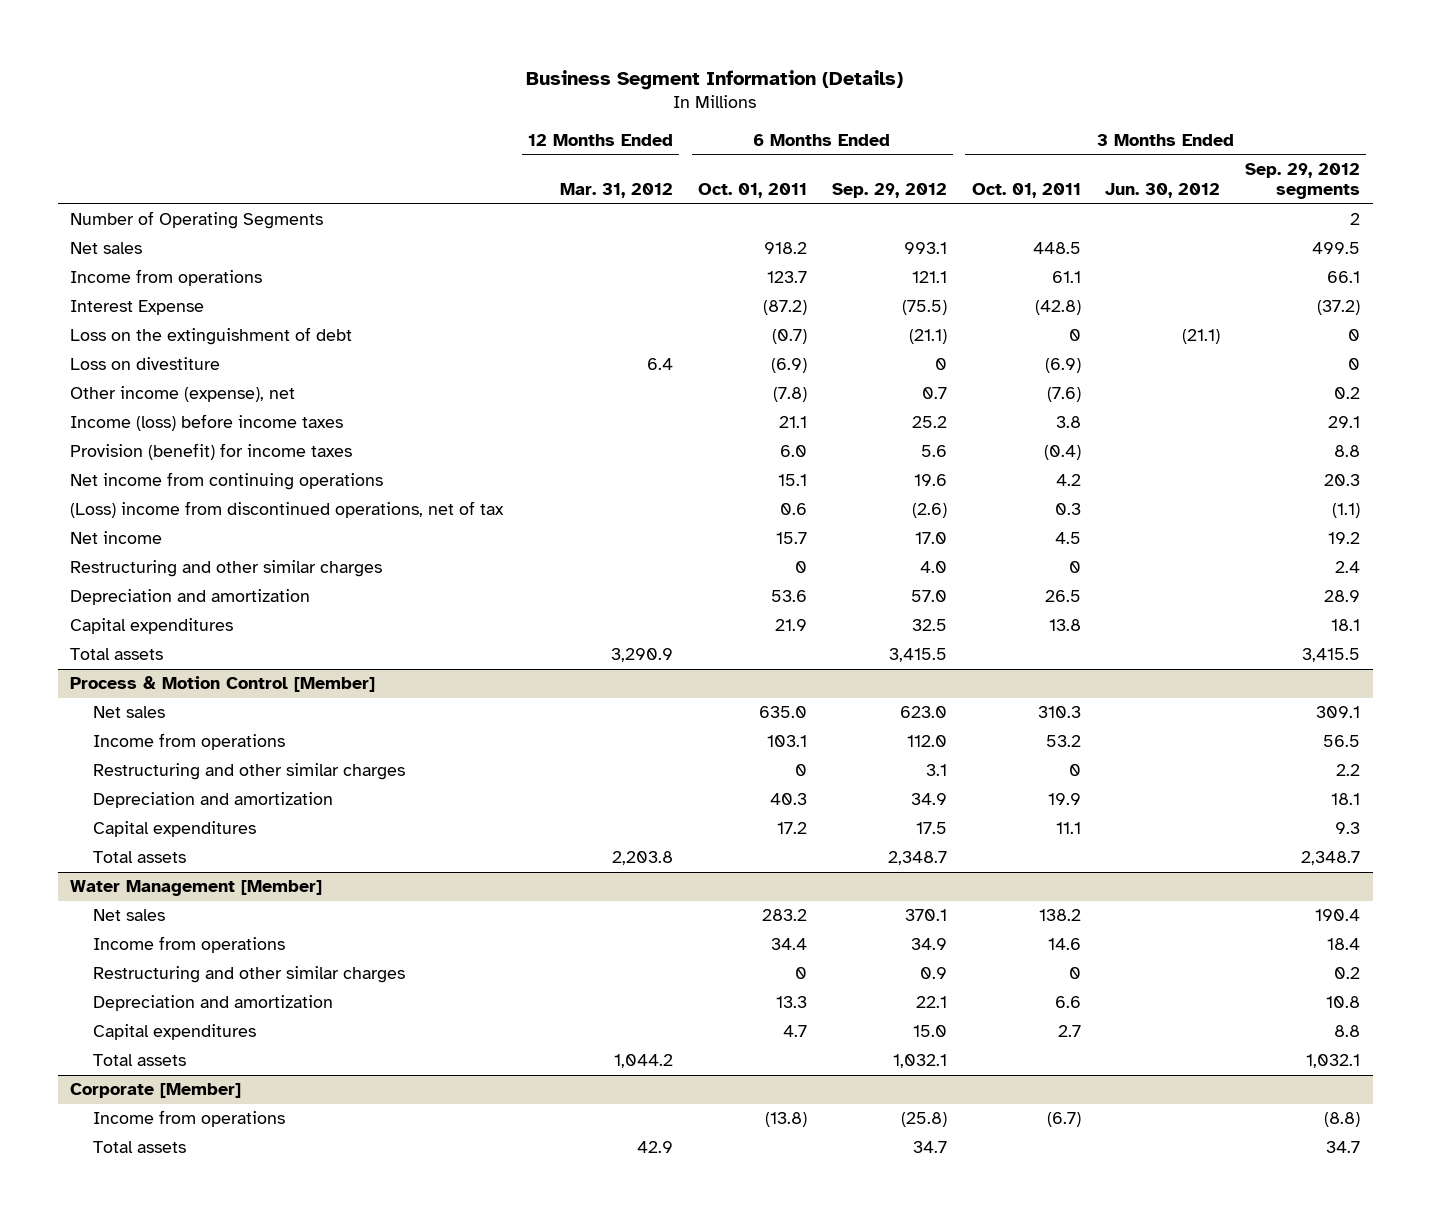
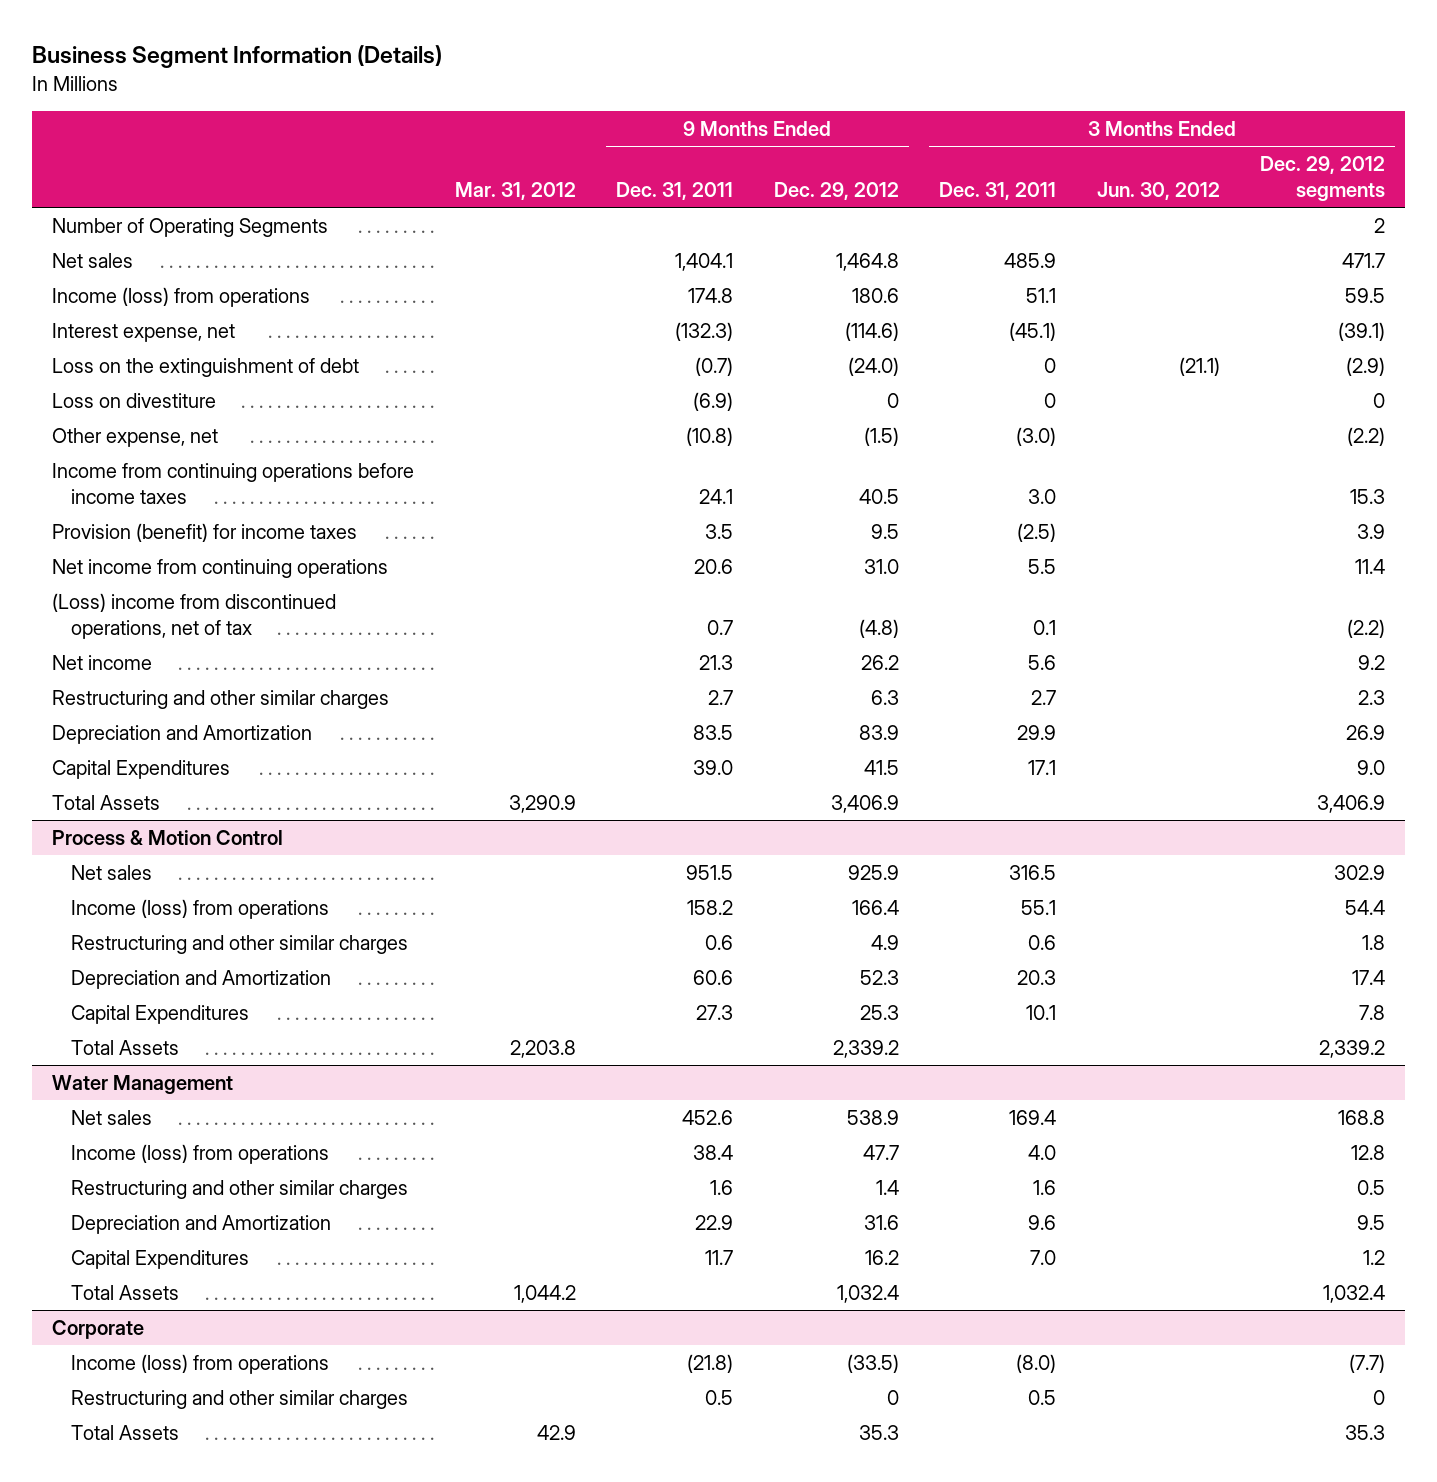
- | 12 Months Ended Mar. 31, 2012 | 6 Months Ended Oct. 01, 2011 | 6 Months Ended Sep. 29, 2012 | 3 Months Ended Oct. 01, 2011 | 3 Months Ended Jun. 30, 2012 | 3 Months Ended Sep. 29, 2012 segments
+ | Mar. 31, 2012 | 9 Months Ended Dec. 31, 2011 | 9 Months Ended Dec. 29, 2012 | 3 Months Ended Dec. 31, 2011 | 3 Months Ended Jun. 30, 2012 | 3 Months Ended Dec. 29, 2012 segments
- Income from operations | | 123.7 | 121.1 | 61.1 | | 66.1
- Interest Expense | | (87.2) | (75.5) | (42.8) | | (37.2)
+ Income (loss) from operations | | 174.8 | 180.6 | 51.1 | | 59.5
+ Interest expense, net | | (132.3) | (114.6) | (45.1) | | (39.1)
- Other income (expense), net | | (7.8) | 0.7 | (7.6) | | 0.2
- Income (loss) before income taxes | | 21.1 | 25.2 | 3.8 | | 29.1
+ Other expense, net | | (10.8) | (1.5) | (3.0) | | (2.2)
+ Income from continuing operations before income taxes | | 24.1 | 40.5 | 3.0 | | 15.3
- Depreciation and amortization | | 53.6 | 57.0 | 26.5 | | 28.9
- Capital expenditures | | 21.9 | 32.5 | 13.8 | | 18.1
- Total assets | 3,290.9 | | 3,415.5 | | | 3,415.5
- Process & Motion Control [Member]
+ Depreciation and Amortization | | 83.5 | 83.9 | 29.9 | | 26.9
+ Capital Expenditures | | 39.0 | 41.5 | 17.1 | | 9.0
+ Total Assets | 3,290.9 | | 3,406.9 | | | 3,406.9
+ Process & Motion Control
- Income from operations | | 103.1 | 112.0 | 53.2 | | 56.5
+ Income (loss) from operations | | 158.2 | 166.4 | 55.1 | | 54.4
- Depreciation and amortization | | 40.3 | 34.9 | 19.9 | | 18.1
- Capital expenditures | | 17.2 | 17.5 | 11.1 | | 9.3
- Total assets | 2,203.8 | | 2,348.7 | | | 2,348.7
- Water Management [Member]
+ Depreciation and Amortization | | 60.6 | 52.3 | 20.3 | | 17.4
+ Capital Expenditures | | 27.3 | 25.3 | 10.1 | | 7.8
+ Total Assets | 2,203.8 | | 2,339.2 | | | 2,339.2
+ Water Management
- Income from operations | | 34.4 | 34.9 | 14.6 | | 18.4
+ Income (loss) from operations | | 38.4 | 47.7 | 4.0 | | 12.8
- Depreciation and amortization | | 13.3 | 22.1 | 6.6 | | 10.8
- Capital expenditures | | 4.7 | 15.0 | 2.7 | | 8.8
- Total assets | 1,044.2 | | 1,032.1 | | | 1,032.1
- Corporate [Member]
- Income from operations | | (13.8) | (25.8) | (6.7) | | (8.8)
- Total assets | 42.9 | | 34.7 | | | 34.7
+ Depreciation and Amortization | | 22.9 | 31.6 | 9.6 | | 9.5
+ Capital Expenditures | | 11.7 | 16.2 | 7.0 | | 1.2
+ Total Assets | 1,044.2 | | 1,032.4 | | | 1,032.4
+ Corporate
+ Income (loss) from operations | | (21.8) | (33.5) | (8.0) | | (7.7)
+ Restructuring and other similar charges | | 0.5 | 0 | 0.5 | | 0
+ Total Assets | 42.9 | | 35.3 | | | 35.3

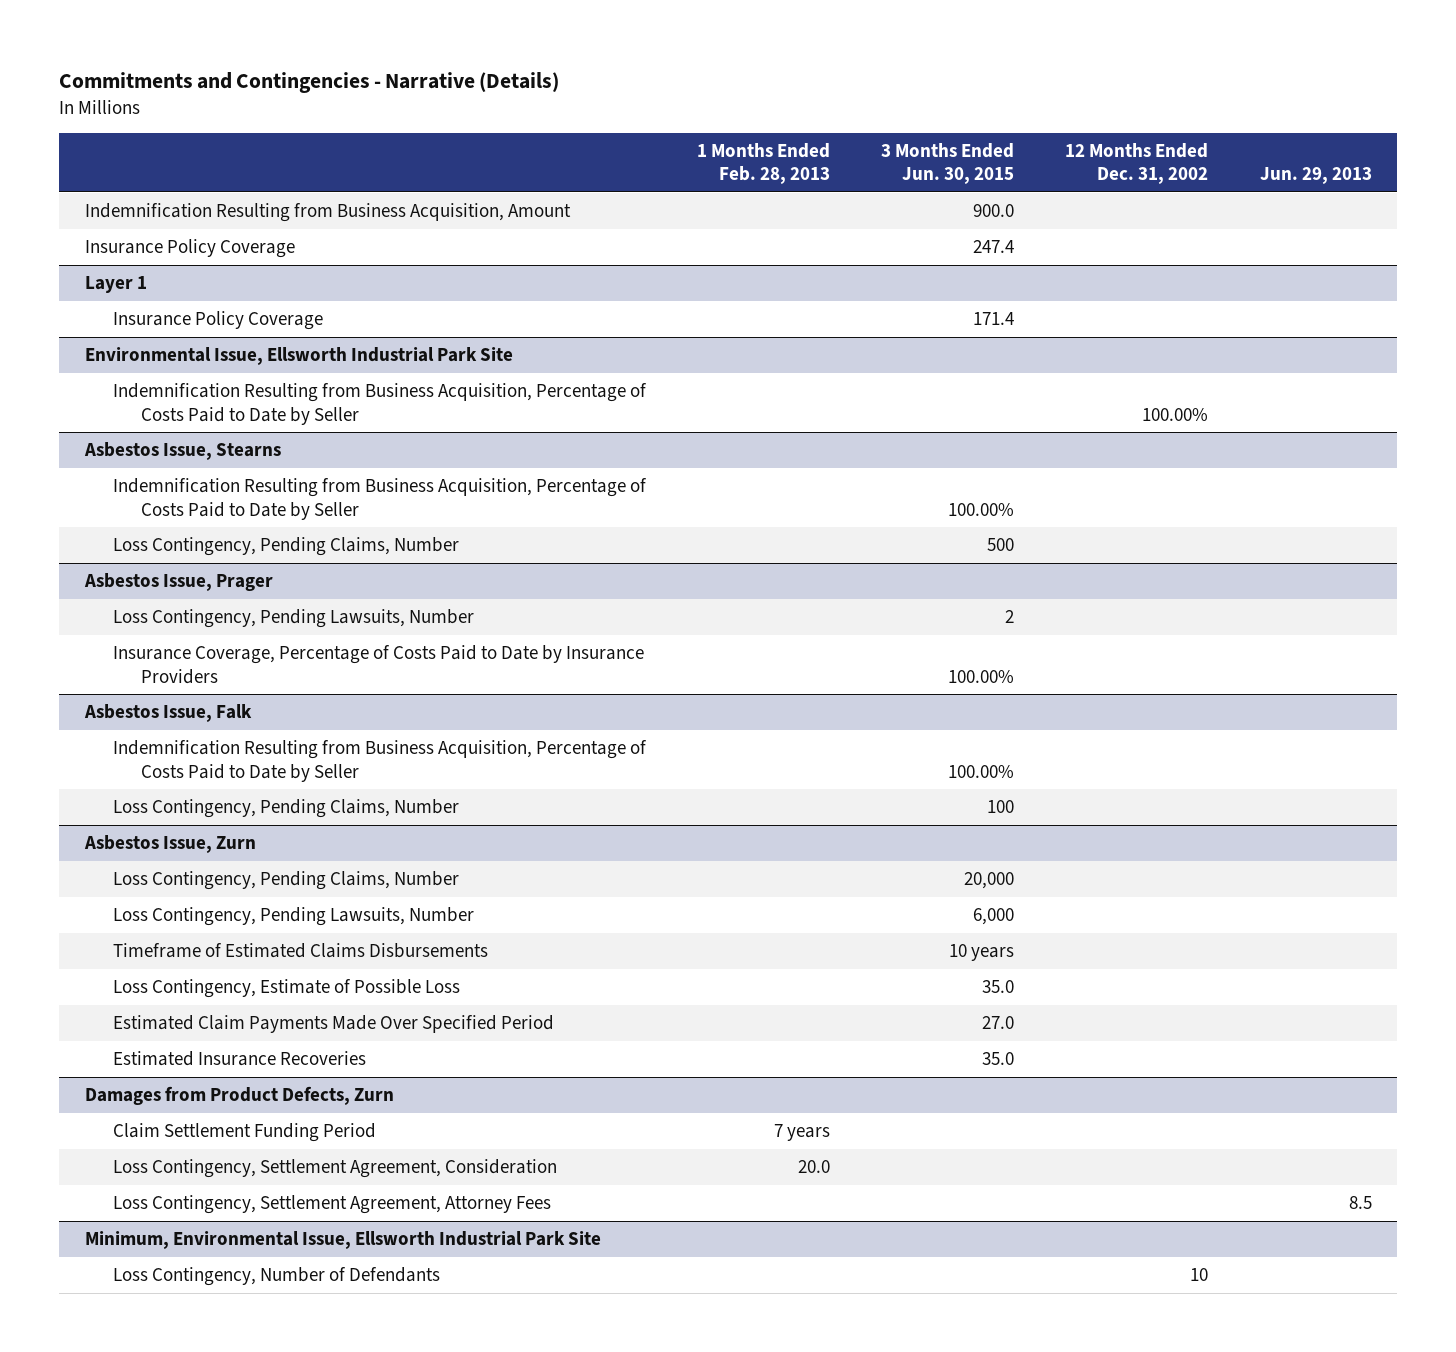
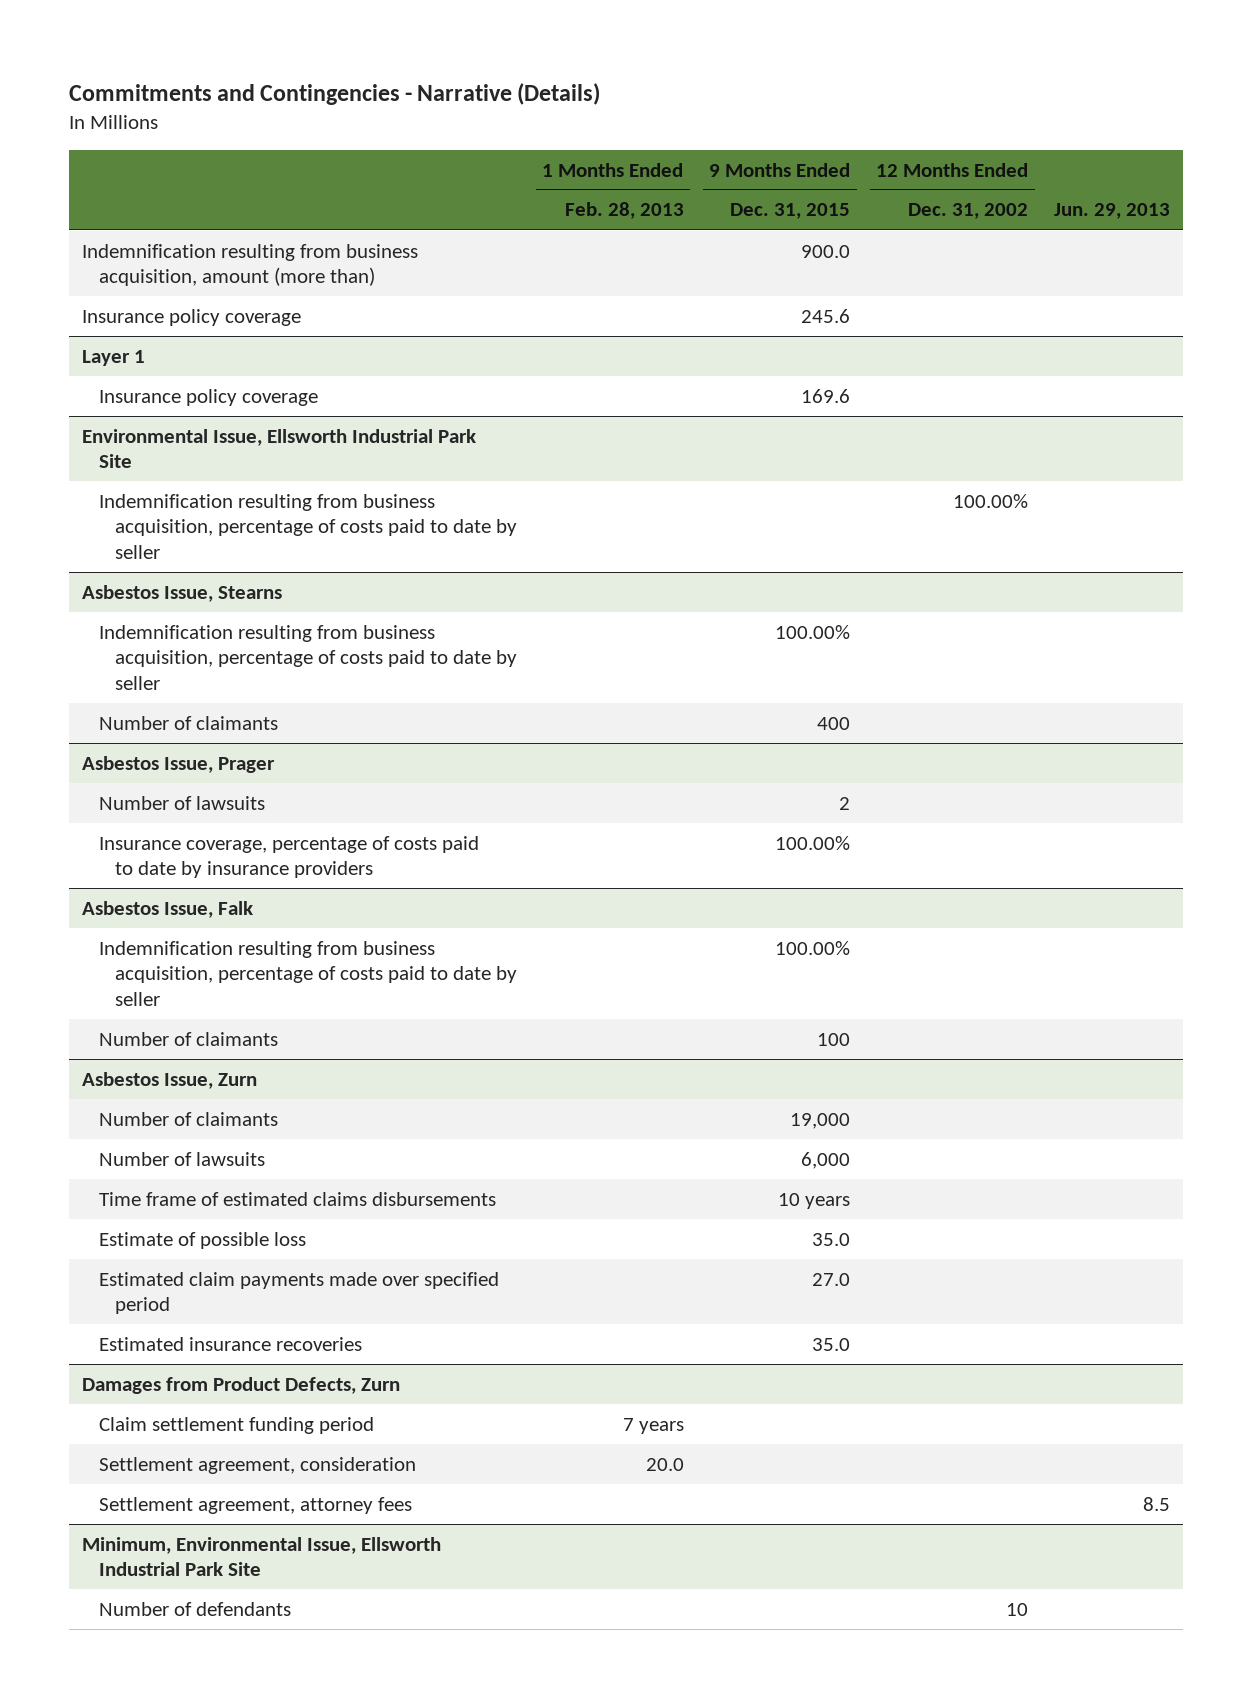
- | 1 Months Ended Feb. 28, 2013 | 3 Months Ended Jun. 30, 2015 | 12 Months Ended Dec. 31, 2002 | Jun. 29, 2013
+ | 1 Months Ended Feb. 28, 2013 | 9 Months Ended Dec. 31, 2015 | 12 Months Ended Dec. 31, 2002 | Jun. 29, 2013
- Indemnification Resulting from Business Acquisition, Amount | | 900.0 | |
- Insurance Policy Coverage | | 247.4 | |
+ Indemnification resulting from business acquisition, amount (more than) | | 900.0 | |
+ Insurance policy coverage | | 245.6 | |
@ Layer 1
- Insurance Policy Coverage | | 171.4 | |
+ Insurance policy coverage | | 169.6 | |
@ Environmental Issue, Ellsworth Industrial Park Site
- Indemnification Resulting from Business Acquisition, Percentage of Costs Paid to Date by Seller | | | 100.00% |
+ Indemnification resulting from business acquisition, percentage of costs paid to date by seller | | | 100.00% |
@ Asbestos Issue, Stearns
- Indemnification Resulting from Business Acquisition, Percentage of Costs Paid to Date by Seller | | 100.00% | |
- Loss Contingency, Pending Claims, Number | | 500 | |
+ Indemnification resulting from business acquisition, percentage of costs paid to date by seller | | 100.00% | |
+ Number of claimants | | 400 | |
@ Asbestos Issue, Prager
- Loss Contingency, Pending Lawsuits, Number | | 2 | |
- Insurance Coverage, Percentage of Costs Paid to Date by Insurance Providers | | 100.00% | |
+ Number of lawsuits | | 2 | |
+ Insurance coverage, percentage of costs paid to date by insurance providers | | 100.00% | |
@ Asbestos Issue, Falk
- Indemnification Resulting from Business Acquisition, Percentage of Costs Paid to Date by Seller | | 100.00% | |
- Loss Contingency, Pending Claims, Number | | 100 | |
+ Indemnification resulting from business acquisition, percentage of costs paid to date by seller | | 100.00% | |
+ Number of claimants | | 100 | |
@ Asbestos Issue, Zurn
- Loss Contingency, Pending Claims, Number | | 20,000 | |
- Loss Contingency, Pending Lawsuits, Number | | 6,000 | |
- Timeframe of Estimated Claims Disbursements | | 10 years | |
- Loss Contingency, Estimate of Possible Loss | | 35.0 | |
- Estimated Claim Payments Made Over Specified Period | | 27.0 | |
- Estimated Insurance Recoveries | | 35.0 | |
+ Number of claimants | | 19,000 | |
+ Number of lawsuits | | 6,000 | |
+ Time frame of estimated claims disbursements | | 10 years | |
+ Estimate of possible loss | | 35.0 | |
+ Estimated claim payments made over specified period | | 27.0 | |
+ Estimated insurance recoveries | | 35.0 | |
@ Damages from Product Defects, Zurn
- Claim Settlement Funding Period | 7 years | | |
- Loss Contingency, Settlement Agreement, Consideration | 20.0 | | |
- Loss Contingency, Settlement Agreement, Attorney Fees | | | | 8.5
+ Claim settlement funding period | 7 years | | |
+ Settlement agreement, consideration | 20.0 | | |
+ Settlement agreement, attorney fees | | | | 8.5
@ Minimum, Environmental Issue, Ellsworth Industrial Park Site
- Loss Contingency, Number of Defendants | | | 10 |
+ Number of defendants | | | 10 |

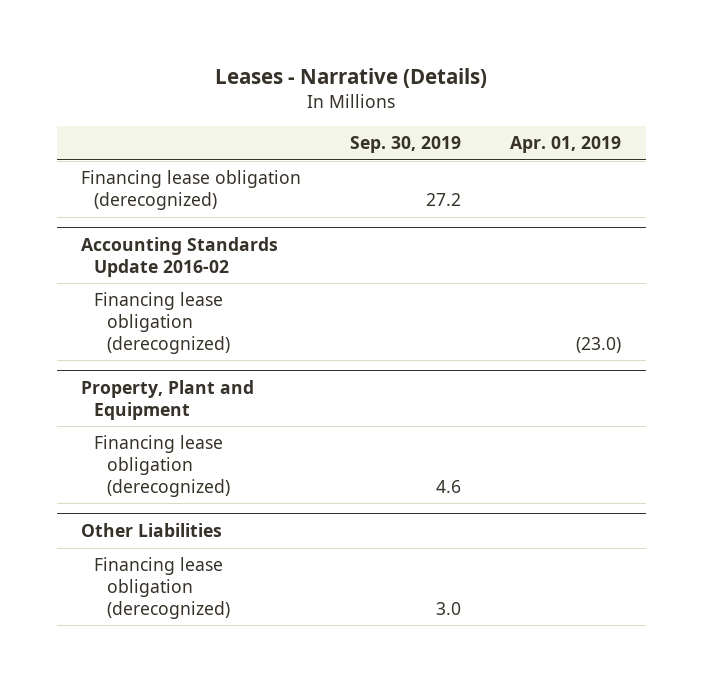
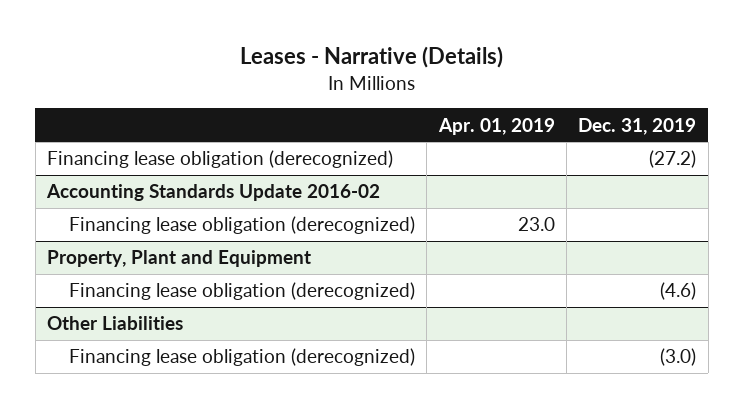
- | Sep. 30, 2019 | Apr. 01, 2019
+ | Apr. 01, 2019 | Dec. 31, 2019
@ Accounting Standards Update 2016-02
- Financing lease obligation (derecognized) | | (23.0)
+ Financing lease obligation (derecognized) | 23.0 |

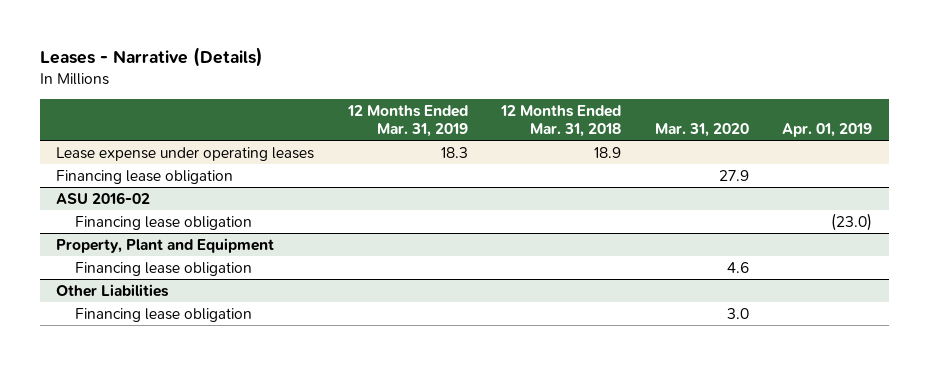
- | Apr. 01, 2019 | Dec. 31, 2019
+ | 12 Months Ended Mar. 31, 2019 | 12 Months Ended Mar. 31, 2018 | Mar. 31, 2020 | Apr. 01, 2019
- Financing lease obligation (derecognized) | | (27.2)
- Accounting Standards Update 2016-02
- Financing lease obligation (derecognized) | 23.0 |
+ Lease expense under operating leases | 18.3 | 18.9 | |
+ Financing lease obligation | | | 27.9 |
+ ASU 2016-02
+ Financing lease obligation | | | | (23.0)
@ Property, Plant and Equipment
- Financing lease obligation (derecognized) | | (4.6)
+ Financing lease obligation | | | 4.6 |
@ Other Liabilities
- Financing lease obligation (derecognized) | | (3.0)
+ Financing lease obligation | | | 3.0 |

